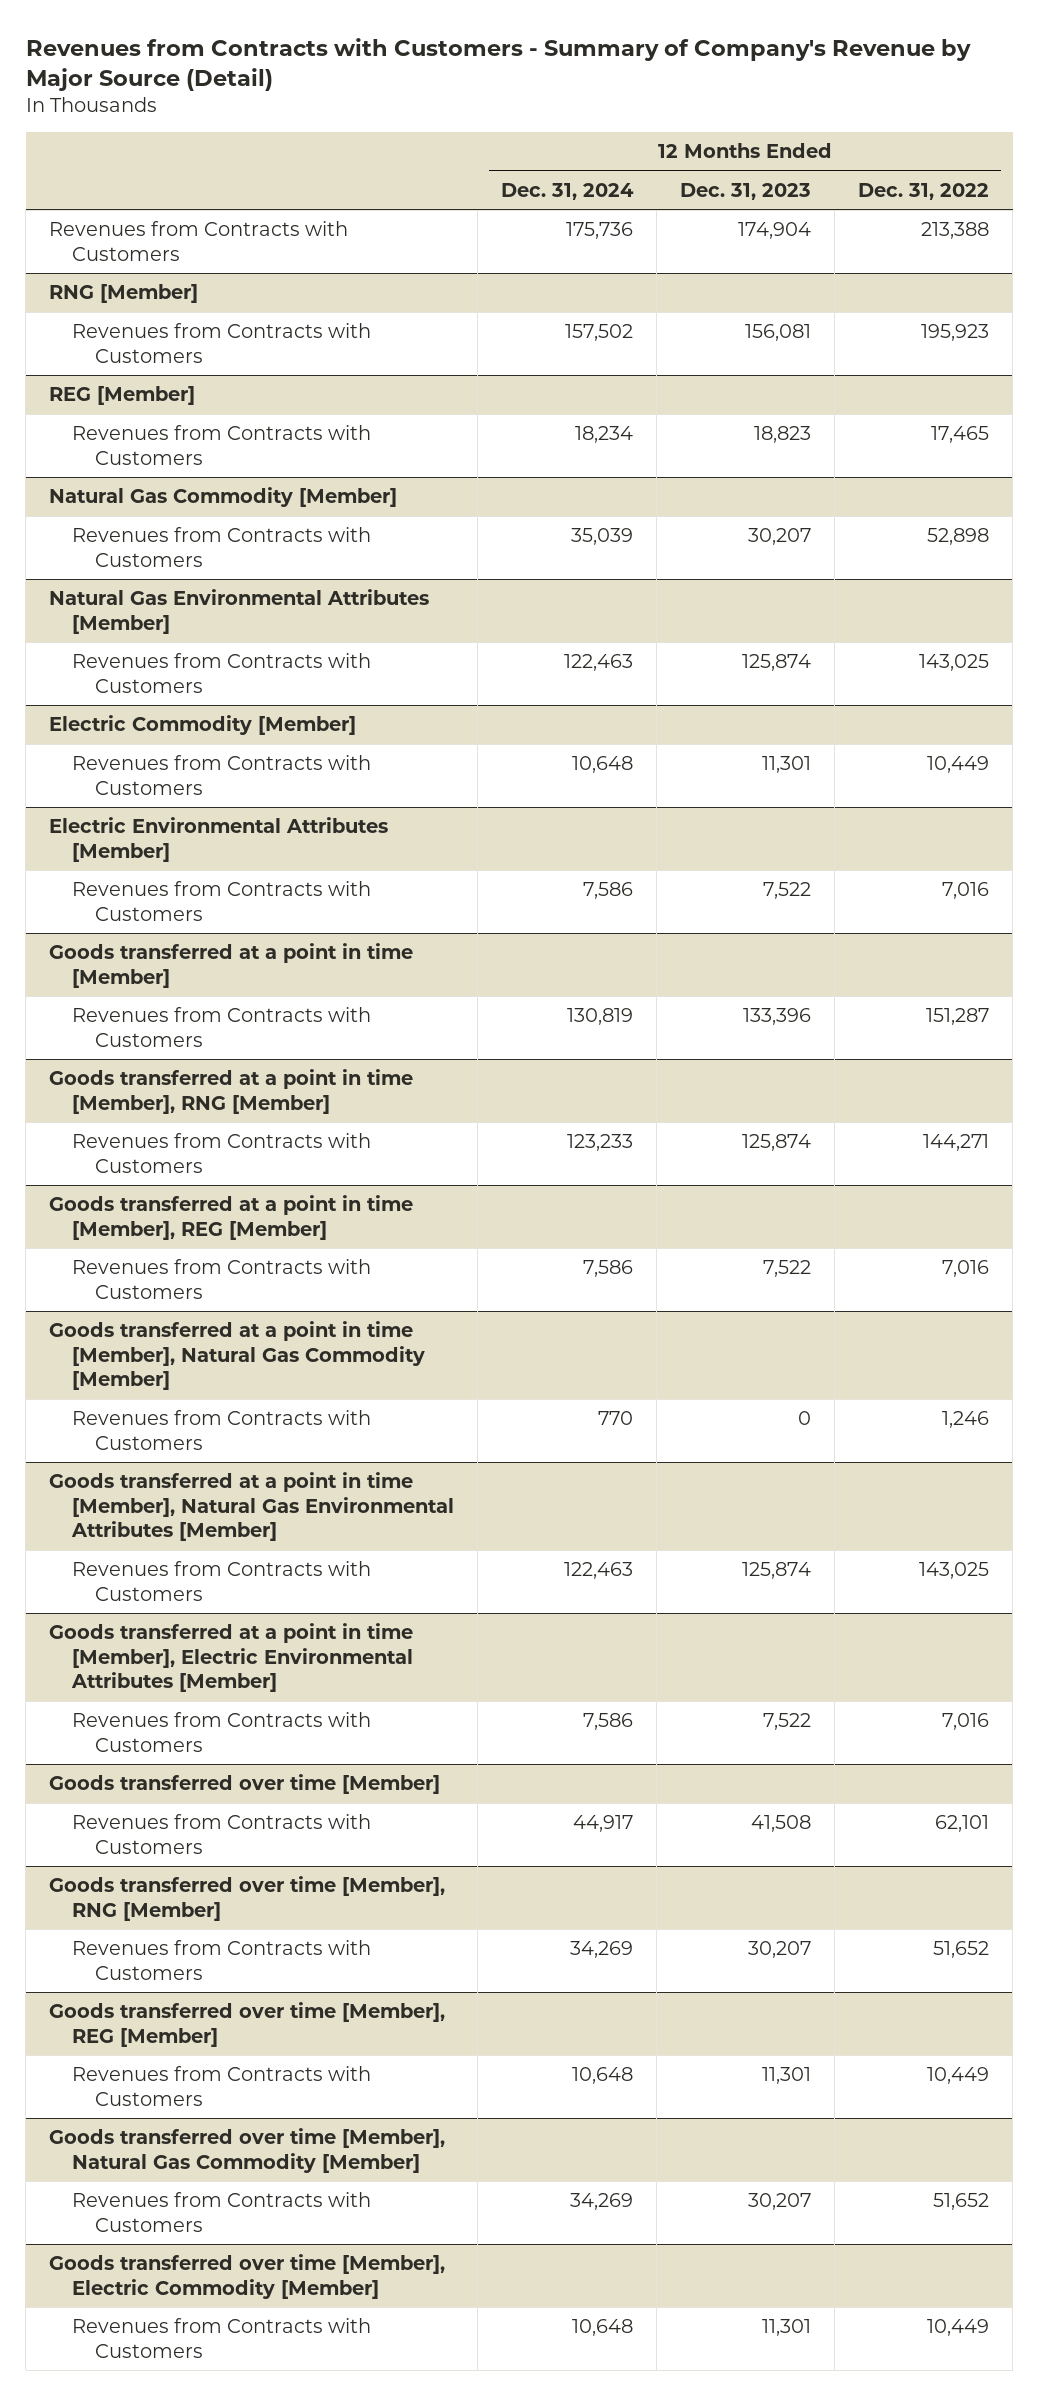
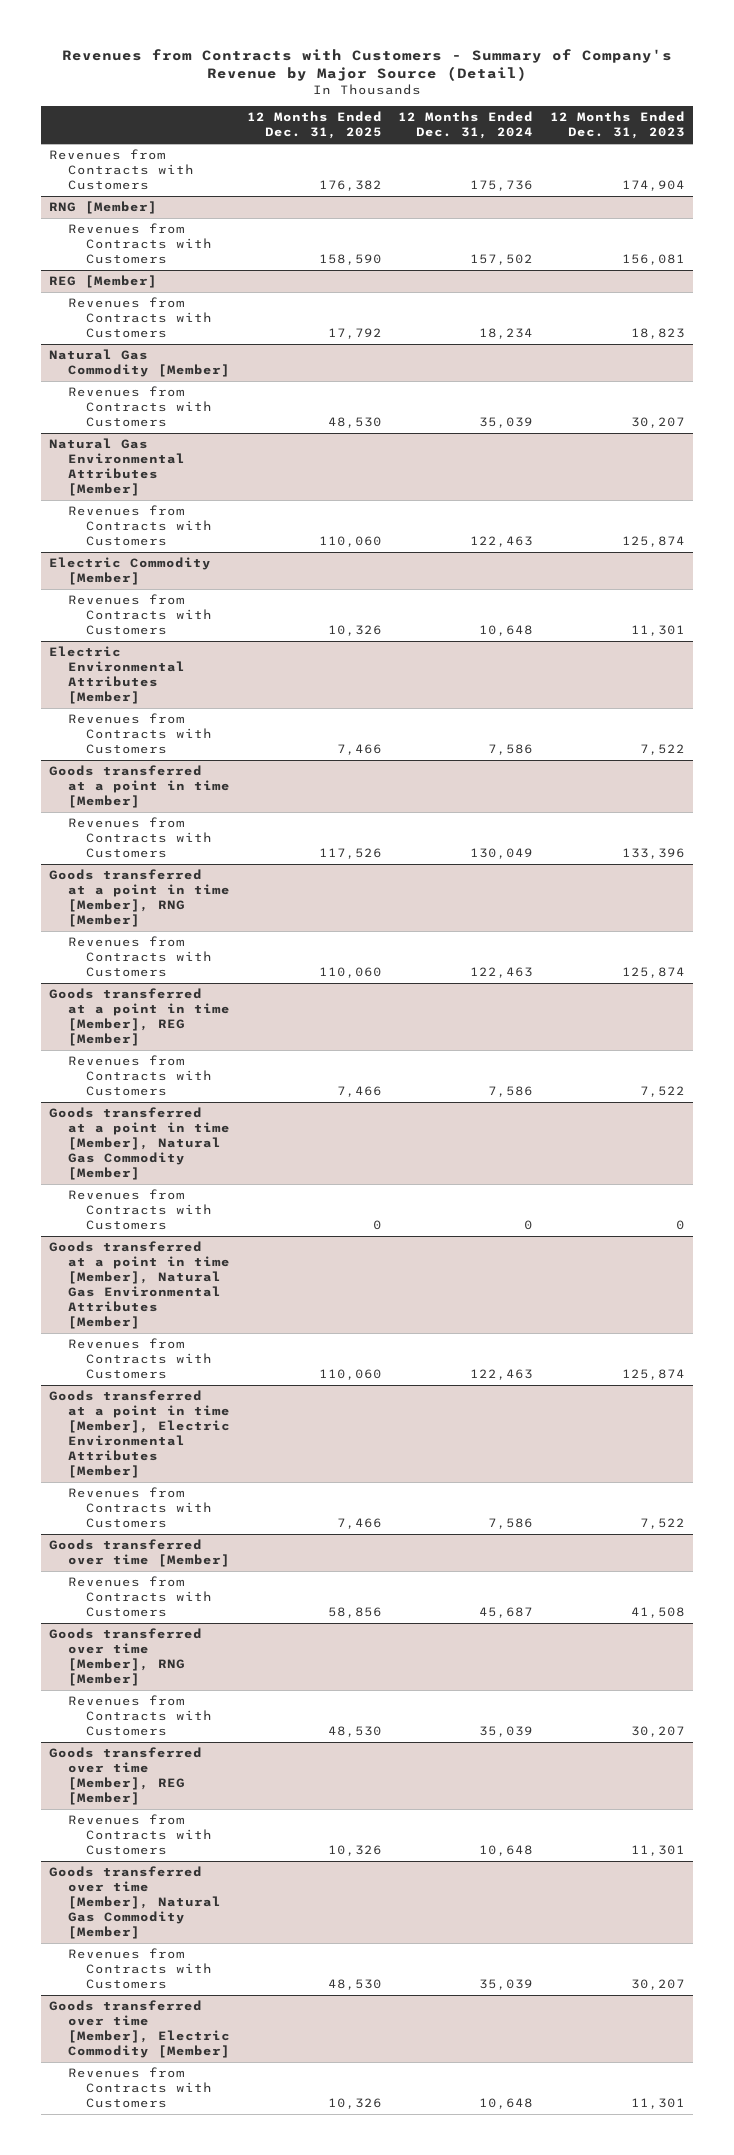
- | 12 Months Ended Dec. 31, 2024 | 12 Months Ended Dec. 31, 2023 | 12 Months Ended Dec. 31, 2022
+ | 12 Months Ended Dec. 31, 2025 | 12 Months Ended Dec. 31, 2024 | 12 Months Ended Dec. 31, 2023
@ Goods transferred at a point in time [Member]
- Revenues from Contracts with Customers | 130,819 | 133,396 | 151,287
+ Revenues from Contracts with Customers | 117,526 | 130,049 | 133,396
@ Goods transferred at a point in time [Member], RNG [Member]
- Revenues from Contracts with Customers | 123,233 | 125,874 | 144,271
+ Revenues from Contracts with Customers | 110,060 | 122,463 | 125,874
@ Goods transferred at a point in time [Member], Natural Gas Commodity [Member]
- Revenues from Contracts with Customers | 770 | 0 | 1,246
+ Revenues from Contracts with Customers | 0 | 0 | 0
@ Goods transferred over time [Member]
- Revenues from Contracts with Customers | 44,917 | 41,508 | 62,101
+ Revenues from Contracts with Customers | 58,856 | 45,687 | 41,508
@ Goods transferred over time [Member], RNG [Member]
- Revenues from Contracts with Customers | 34,269 | 30,207 | 51,652
+ Revenues from Contracts with Customers | 48,530 | 35,039 | 30,207
@ Goods transferred over time [Member], Natural Gas Commodity [Member]
- Revenues from Contracts with Customers | 34,269 | 30,207 | 51,652
+ Revenues from Contracts with Customers | 48,530 | 35,039 | 30,207

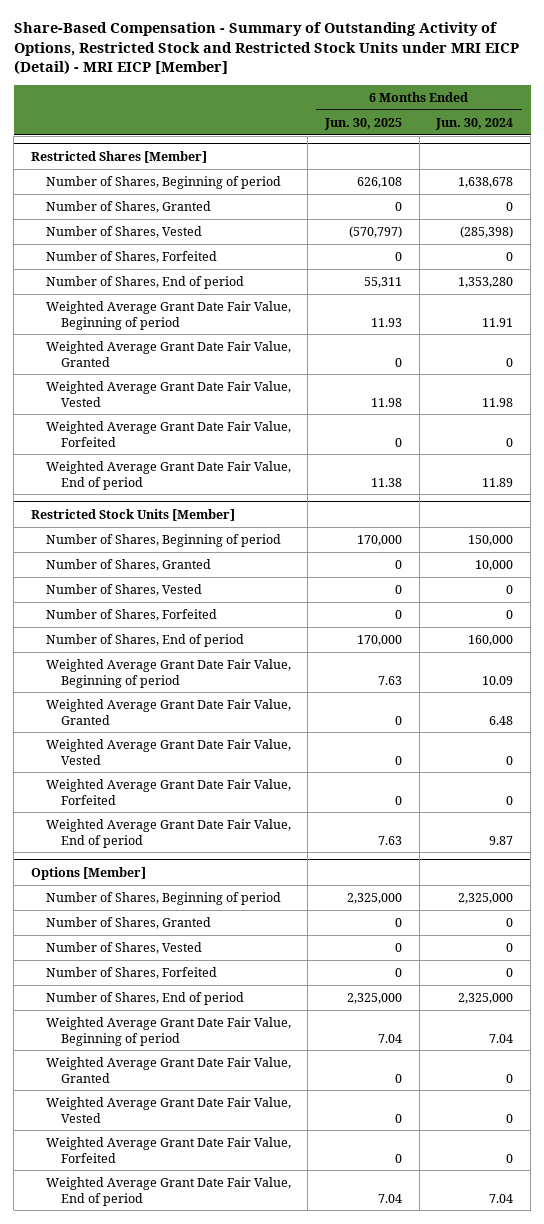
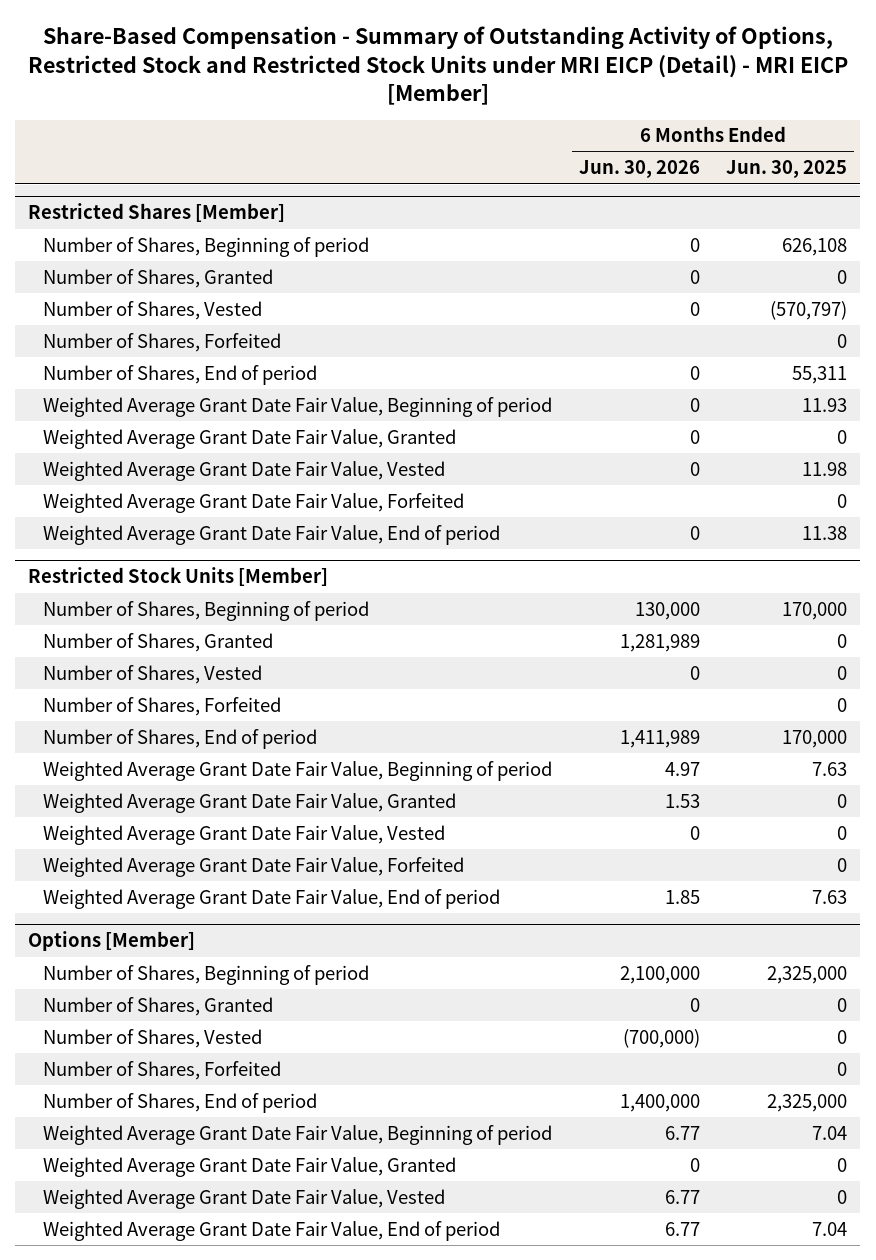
- | 6 Months Ended Jun. 30, 2025 | 6 Months Ended Jun. 30, 2024
+ | 6 Months Ended Jun. 30, 2026 | 6 Months Ended Jun. 30, 2025
@ Options [Member]
- Weighted Average Grant Date Fair Value, Forfeited | 0 | 0

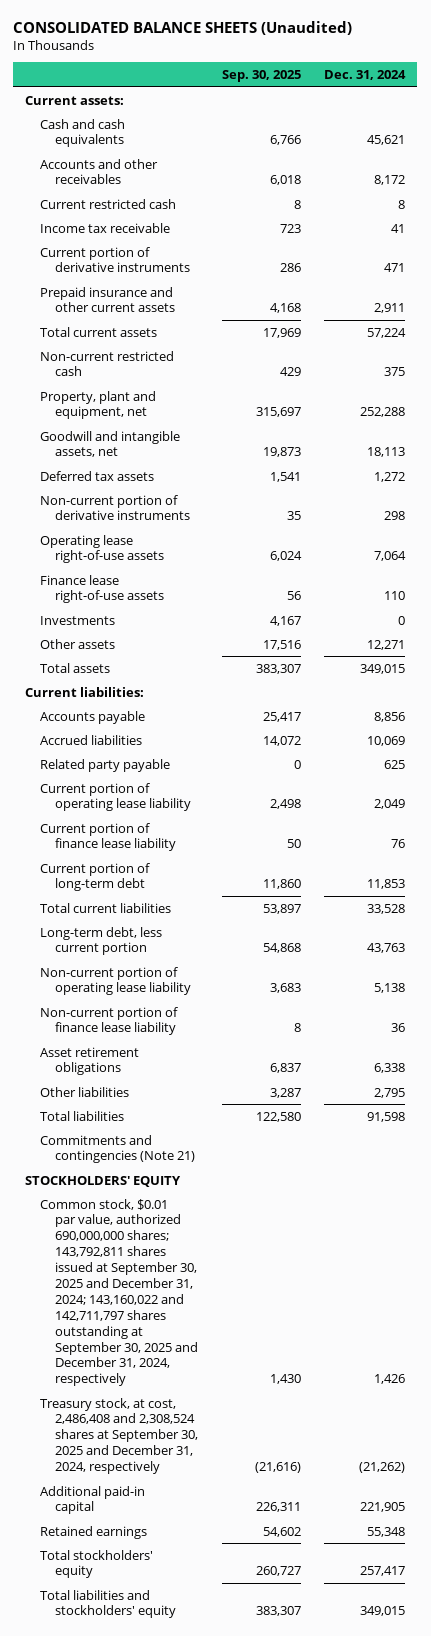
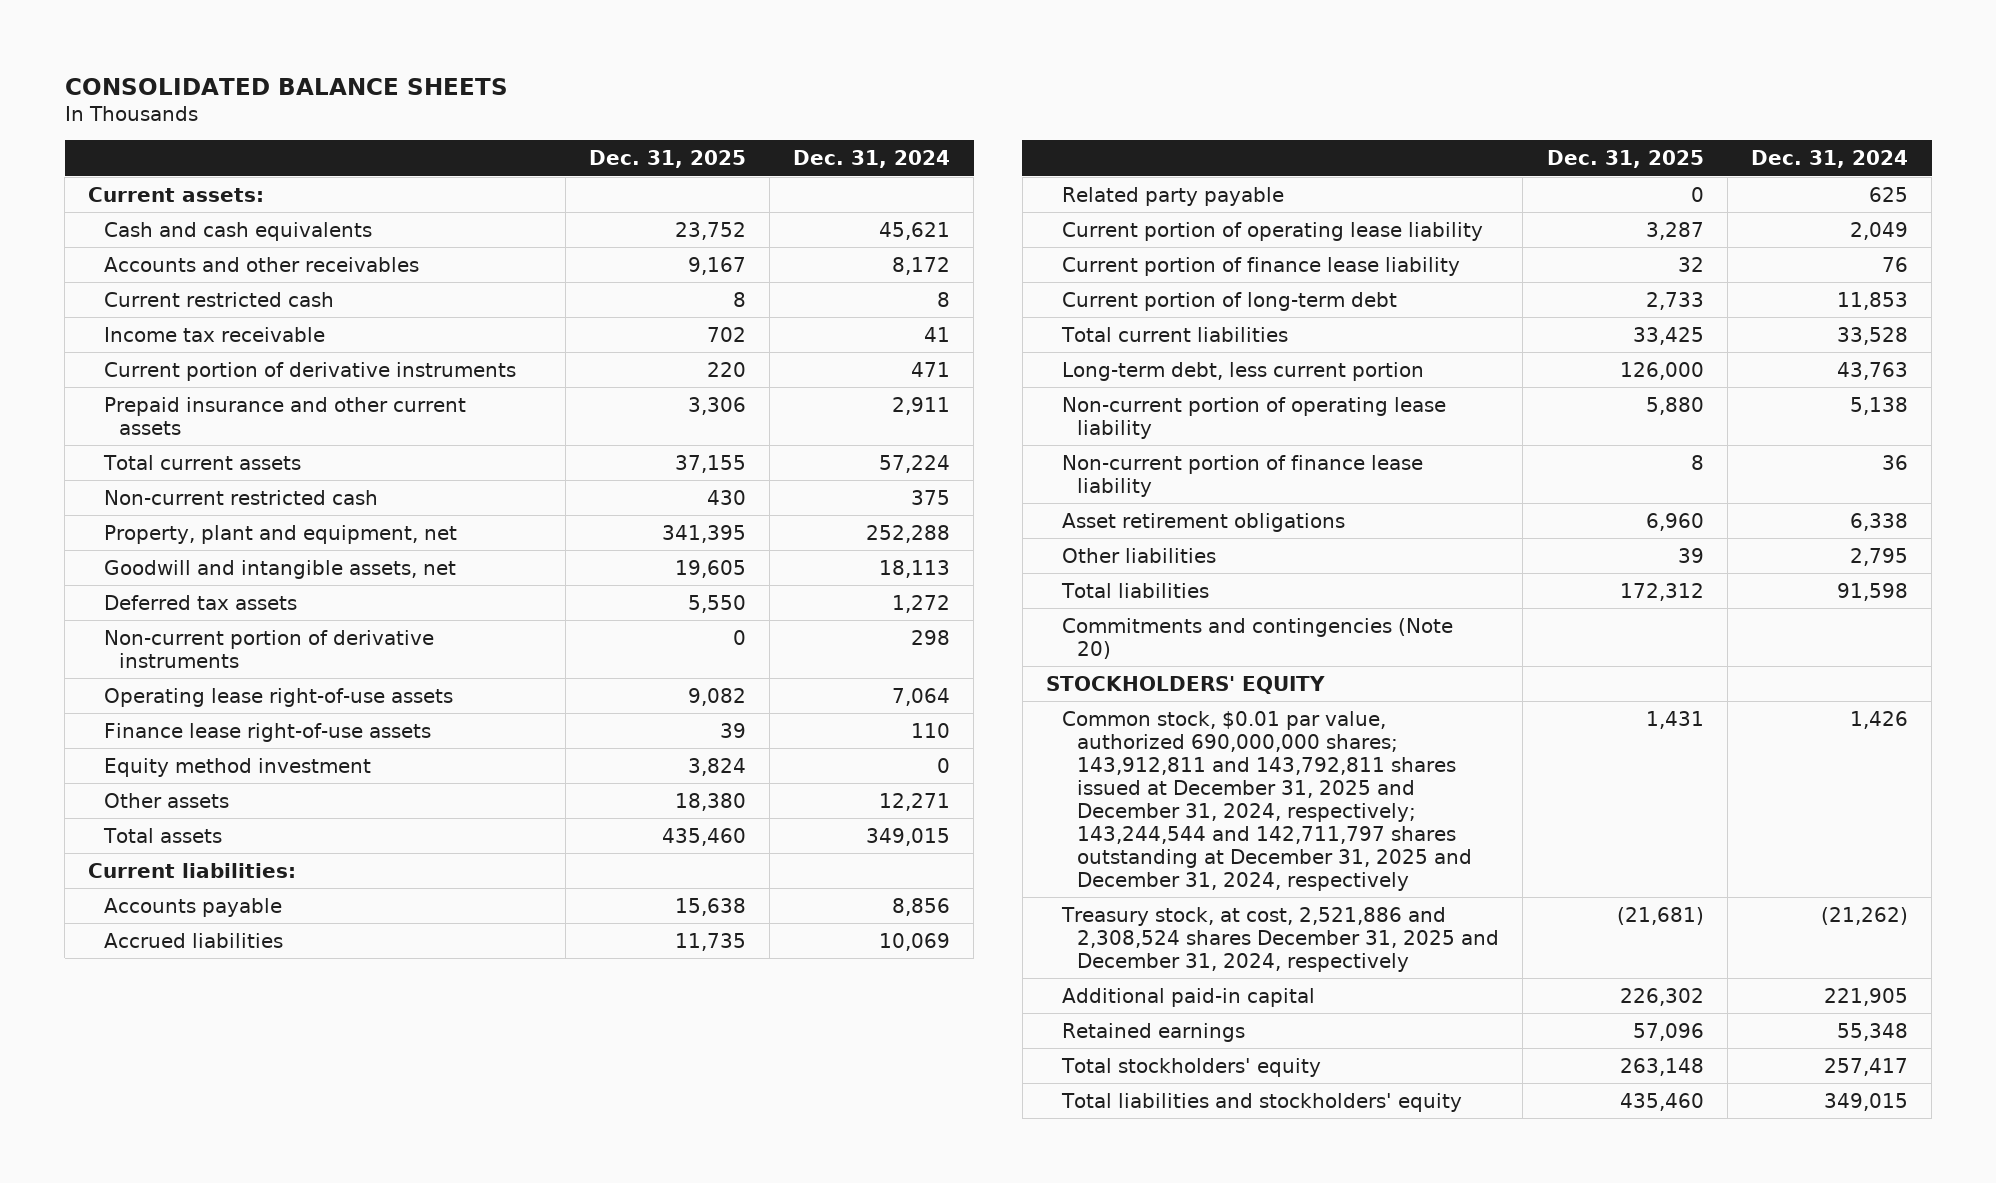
- CONSOLIDATED BALANCE SHEETS (Unaudited)
+ CONSOLIDATED BALANCE SHEETS
- | Sep. 30, 2025 | Dec. 31, 2024
+ | Dec. 31, 2025 | Dec. 31, 2024
- Investments | 4,167 | 0
+ Equity method investment | 3,824 | 0
- Commitments and contingencies (Note 21)
+ Commitments and contingencies (Note 20)
- Common stock, $0.01 par value, authorized 690,000,000 shares; 143,792,811 shares issued at September 30, 2025 and December 31, 2024; 143,160,022 and 142,711,797 shares outstanding at September 30, 2025 and December 31, 2024, respectively | 1,430 | 1,426
- Treasury stock, at cost, 2,486,408 and 2,308,524 shares at September 30, 2025 and December 31, 2024, respectively | (21,616) | (21,262)
+ Common stock, $0.01 par value, authorized 690,000,000 shares; 143,912,811 and 143,792,811 shares issued at December 31, 2025 and December 31, 2024, respectively; 143,244,544 and 142,711,797 shares outstanding at December 31, 2025 and December 31, 2024, respectively | 1,431 | 1,426
+ Treasury stock, at cost, 2,521,886 and 2,308,524 shares December 31, 2025 and December 31, 2024, respectively | (21,681) | (21,262)

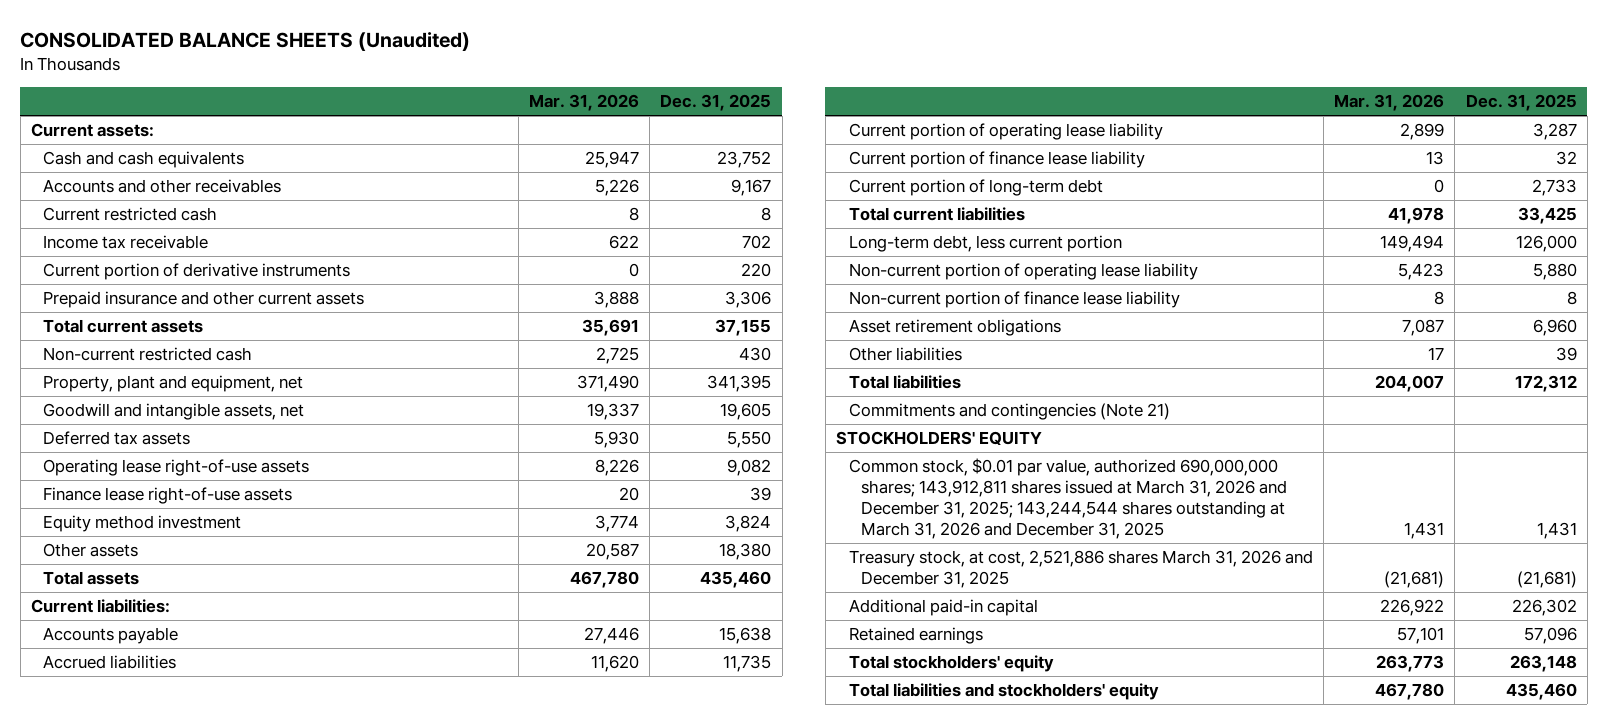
- CONSOLIDATED BALANCE SHEETS
+ CONSOLIDATED BALANCE SHEETS (Unaudited)
- | Dec. 31, 2025 | Dec. 31, 2024
+ | Mar. 31, 2026 | Dec. 31, 2025
- Non-current portion of derivative instruments | 0 | 298
- Related party payable | 0 | 625
- Commitments and contingencies (Note 20)
+ Commitments and contingencies (Note 21)
- Common stock, $0.01 par value, authorized 690,000,000 shares; 143,912,811 and 143,792,811 shares issued at December 31, 2025 and December 31, 2024, respectively; 143,244,544 and 142,711,797 shares outstanding at December 31, 2025 and December 31, 2024, respectively | 1,431 | 1,426
- Treasury stock, at cost, 2,521,886 and 2,308,524 shares December 31, 2025 and December 31, 2024, respectively | (21,681) | (21,262)
+ Common stock, $0.01 par value, authorized 690,000,000 shares; 143,912,811 shares issued at March 31, 2026 and December 31, 2025; 143,244,544 shares outstanding at March 31, 2026 and December 31, 2025 | 1,431 | 1,431
+ Treasury stock, at cost, 2,521,886 shares March 31, 2026 and December 31, 2025 | (21,681) | (21,681)

